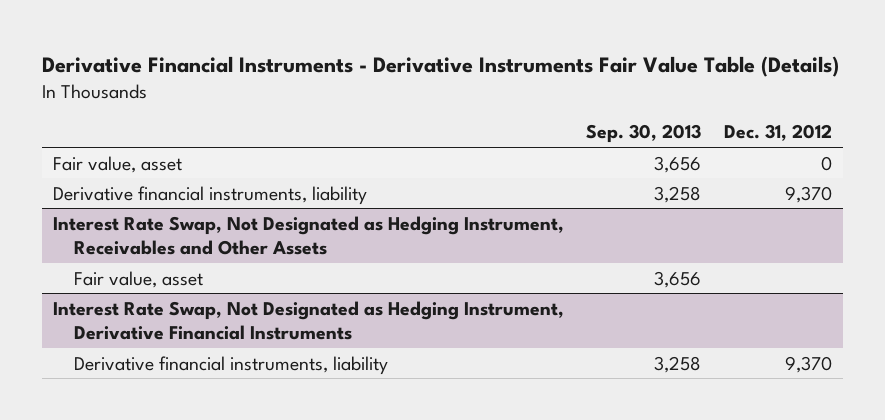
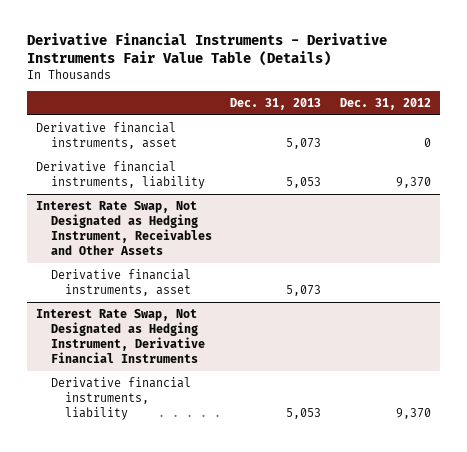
- | Sep. 30, 2013 | Dec. 31, 2012
+ | Dec. 31, 2013 | Dec. 31, 2012
- Fair value, asset | 3,656 | 0
+ Derivative financial instruments, asset | 5,073 | 0
@ Interest Rate Swap, Not Designated as Hedging Instrument, Receivables and Other Assets
- Fair value, asset | 3,656 |
+ Derivative financial instruments, asset | 5,073 |

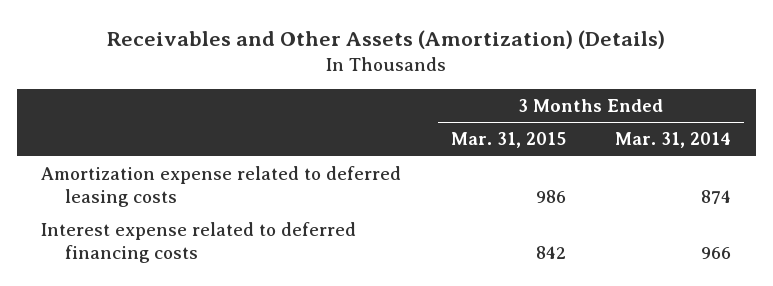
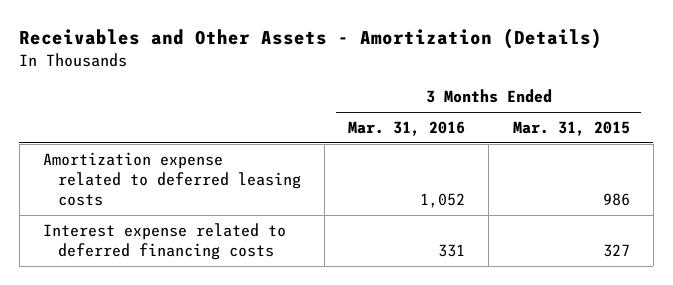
- Receivables and Other Assets (Amortization) (Details)
+ Receivables and Other Assets - Amortization (Details)
- | 3 Months Ended Mar. 31, 2015 | 3 Months Ended Mar. 31, 2014
+ | 3 Months Ended Mar. 31, 2016 | 3 Months Ended Mar. 31, 2015
- Interest expense related to deferred financing costs | 842 | 966
+ Interest expense related to deferred financing costs | 331 | 327

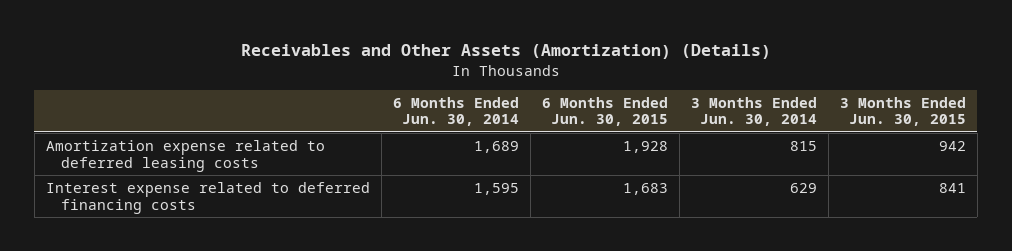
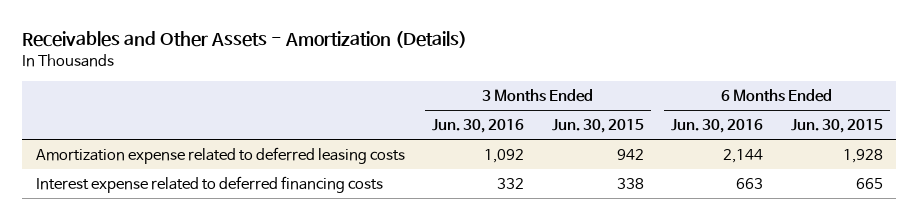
- Receivables and Other Assets (Amortization) (Details)
+ Receivables and Other Assets - Amortization (Details)
- | 6 Months Ended Jun. 30, 2014 | 6 Months Ended Jun. 30, 2015 | 3 Months Ended Jun. 30, 2014 | 3 Months Ended Jun. 30, 2015
+ | 3 Months Ended Jun. 30, 2016 | 3 Months Ended Jun. 30, 2015 | 6 Months Ended Jun. 30, 2016 | 6 Months Ended Jun. 30, 2015
- Interest expense related to deferred financing costs | 1,595 | 1,683 | 629 | 841
+ Interest expense related to deferred financing costs | 332 | 338 | 663 | 665

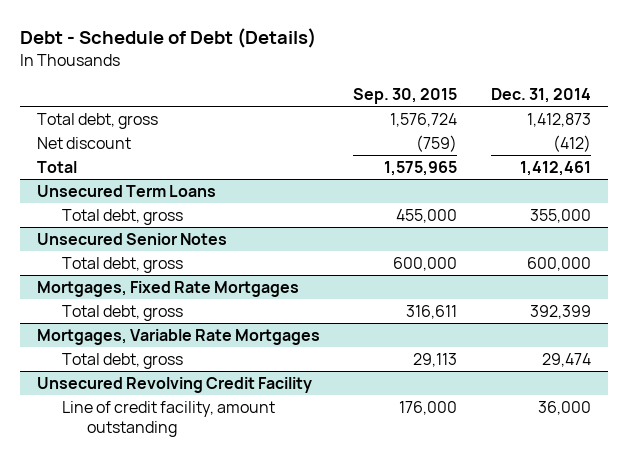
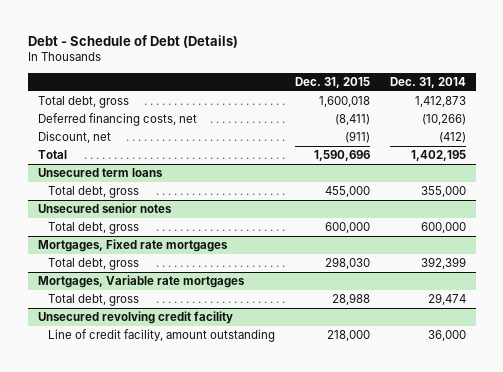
- | Sep. 30, 2015 | Dec. 31, 2014
+ | Dec. 31, 2015 | Dec. 31, 2014
- Net discount | (759) | (412)
- Total | 1,575,965 | 1,412,461
- Unsecured Term Loans
+ Deferred financing costs, net | (8,411) | (10,266)
+ Discount, net | (911) | (412)
+ Total | 1,590,696 | 1,402,195
+ Unsecured term loans
- Unsecured Senior Notes
+ Unsecured senior notes
- Mortgages, Fixed Rate Mortgages
+ Mortgages, Fixed rate mortgages
- Mortgages, Variable Rate Mortgages
+ Mortgages, Variable rate mortgages
- Unsecured Revolving Credit Facility
+ Unsecured revolving credit facility

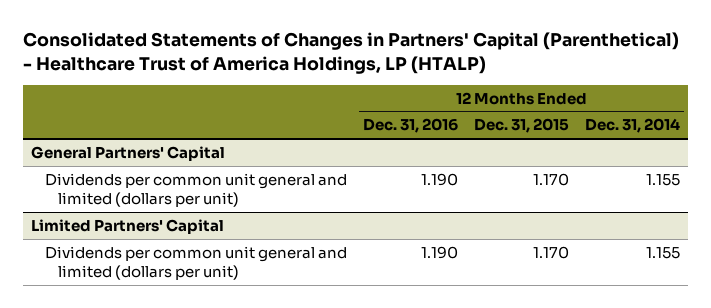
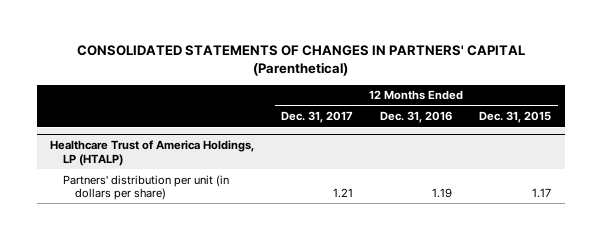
- Consolidated Statements of Changes in Partners' Capital (Parenthetical) - Healthcare Trust of America Holdings, LP (HTALP)
+ CONSOLIDATED STATEMENTS OF CHANGES IN PARTNERS' CAPITAL (Parenthetical)
- | 12 Months Ended Dec. 31, 2016 | 12 Months Ended Dec. 31, 2015 | 12 Months Ended Dec. 31, 2014
+ | 12 Months Ended Dec. 31, 2017 | 12 Months Ended Dec. 31, 2016 | 12 Months Ended Dec. 31, 2015
- General Partners' Capital
- Dividends per common unit general and limited (dollars per unit) | 1.190 | 1.170 | 1.155
- Limited Partners' Capital
- Dividends per common unit general and limited (dollars per unit) | 1.190 | 1.170 | 1.155
+ Healthcare Trust of America Holdings, LP (HTALP)
+ Partners' distribution per unit (in dollars per share) | 1.21 | 1.19 | 1.17

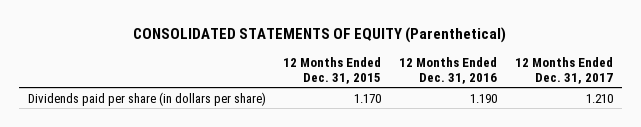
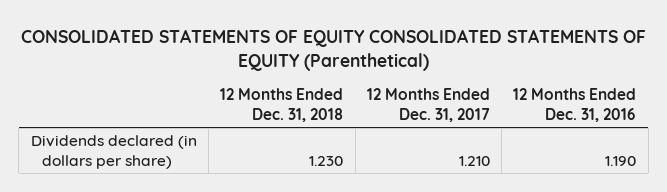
- CONSOLIDATED STATEMENTS OF EQUITY (Parenthetical)
+ CONSOLIDATED STATEMENTS OF EQUITY CONSOLIDATED STATEMENTS OF EQUITY (Parenthetical)
- | 12 Months Ended Dec. 31, 2015 | 12 Months Ended Dec. 31, 2016 | 12 Months Ended Dec. 31, 2017
+ | 12 Months Ended Dec. 31, 2018 | 12 Months Ended Dec. 31, 2017 | 12 Months Ended Dec. 31, 2016
- Dividends paid per share (in dollars per share) | 1.170 | 1.190 | 1.210
+ Dividends declared (in dollars per share) | 1.230 | 1.210 | 1.190

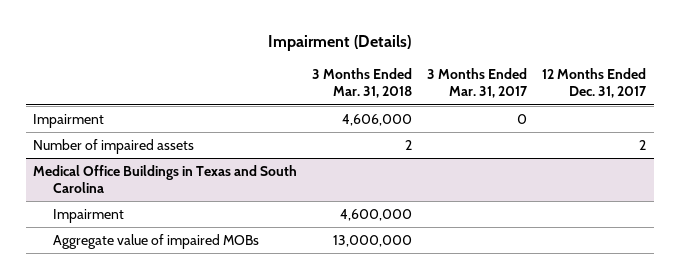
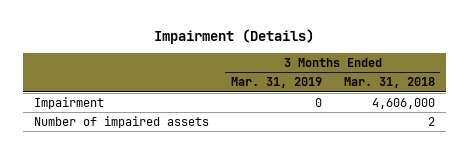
- | 3 Months Ended Mar. 31, 2018 | 3 Months Ended Mar. 31, 2017 | 12 Months Ended Dec. 31, 2017
+ | 3 Months Ended Mar. 31, 2019 | 3 Months Ended Mar. 31, 2018
- Medical Office Buildings in Texas and South Carolina
- Impairment | 4,600,000 | |
- Aggregate value of impaired MOBs | 13,000,000 | |

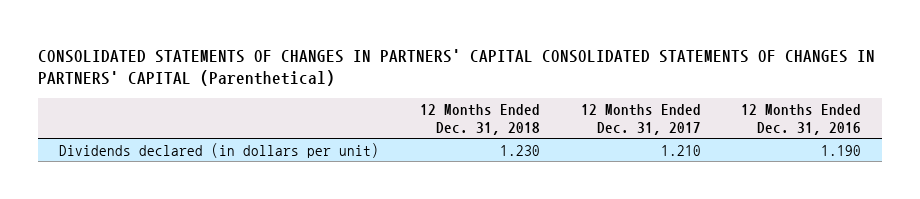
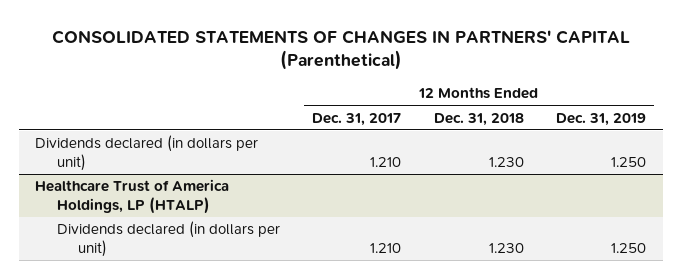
- CONSOLIDATED STATEMENTS OF CHANGES IN PARTNERS' CAPITAL CONSOLIDATED STATEMENTS OF CHANGES IN PARTNERS' CAPITAL (Parenthetical)
+ CONSOLIDATED STATEMENTS OF CHANGES IN PARTNERS' CAPITAL (Parenthetical)
- | 12 Months Ended Dec. 31, 2018 | 12 Months Ended Dec. 31, 2017 | 12 Months Ended Dec. 31, 2016
+ | 12 Months Ended Dec. 31, 2017 | 12 Months Ended Dec. 31, 2018 | 12 Months Ended Dec. 31, 2019
+ Healthcare Trust of America Holdings, LP (HTALP)
+ Dividends declared (in dollars per unit) | 1.210 | 1.230 | 1.250

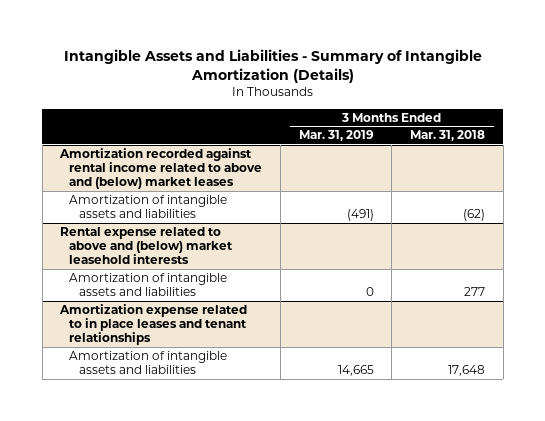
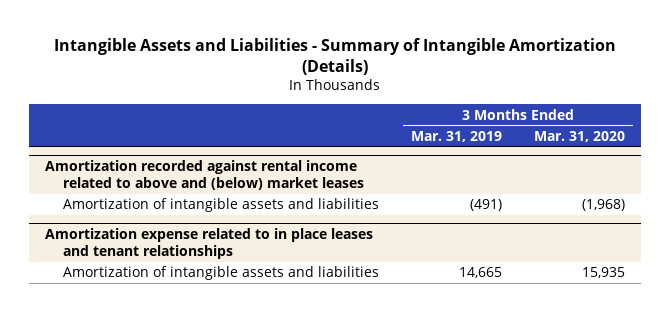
- | 3 Months Ended Mar. 31, 2019 | 3 Months Ended Mar. 31, 2018
+ | 3 Months Ended Mar. 31, 2019 | 3 Months Ended Mar. 31, 2020
- Rental expense related to above and (below) market leasehold interests
- Amortization of intangible assets and liabilities | 0 | 277

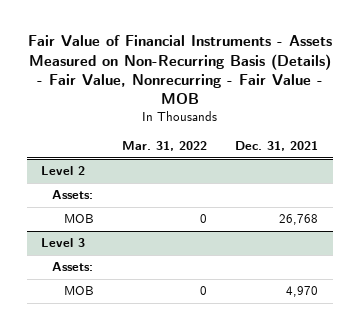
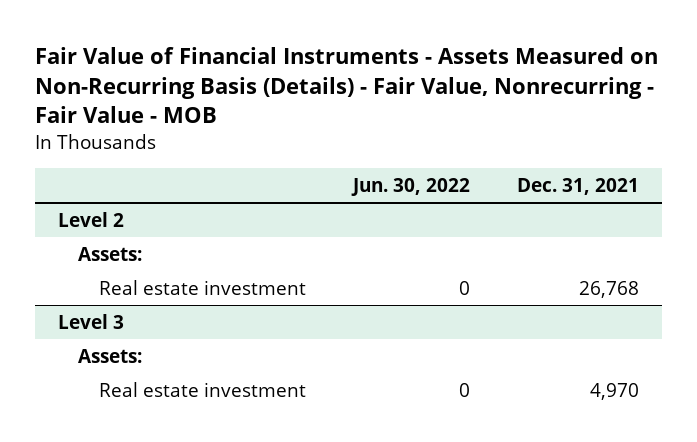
- | Mar. 31, 2022 | Dec. 31, 2021
+ | Jun. 30, 2022 | Dec. 31, 2021
@ Level 2
- MOB | 0 | 26,768
+ Real estate investment | 0 | 26,768
@ Level 3
- MOB | 0 | 4,970
+ Real estate investment | 0 | 4,970

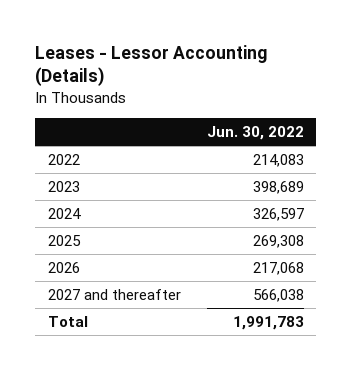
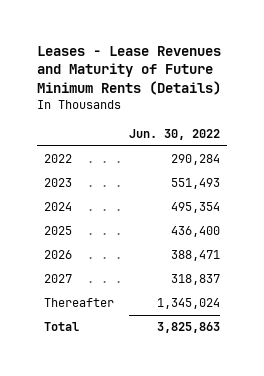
- Leases - Lessor Accounting (Details)
+ Leases - Lease Revenues and Maturity of Future Minimum Rents (Details)
- 2022 | 214,083
- 2023 | 398,689
- 2024 | 326,597
- 2025 | 269,308
- 2026 | 217,068
- 2027 and thereafter | 566,038
- Total | 1,991,783
+ 2022 | 290,284
+ 2023 | 551,493
+ 2024 | 495,354
+ 2025 | 436,400
+ 2026 | 388,471
+ 2027 | 318,837
+ Thereafter | 1,345,024
+ Total | 3,825,863

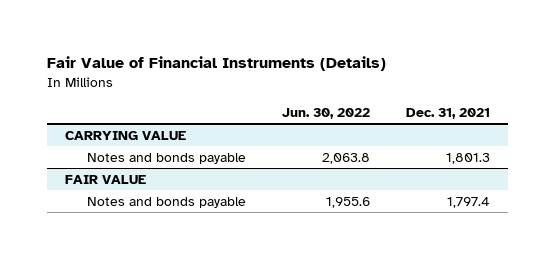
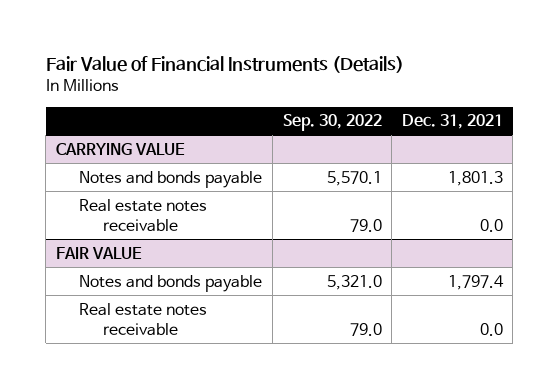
- | Jun. 30, 2022 | Dec. 31, 2021
+ | Sep. 30, 2022 | Dec. 31, 2021
@ CARRYING VALUE
+ Real estate notes receivable | 79.0 | 0.0
@ FAIR VALUE
+ Real estate notes receivable | 79.0 | 0.0

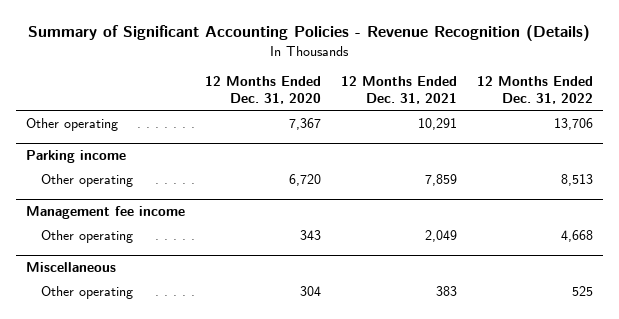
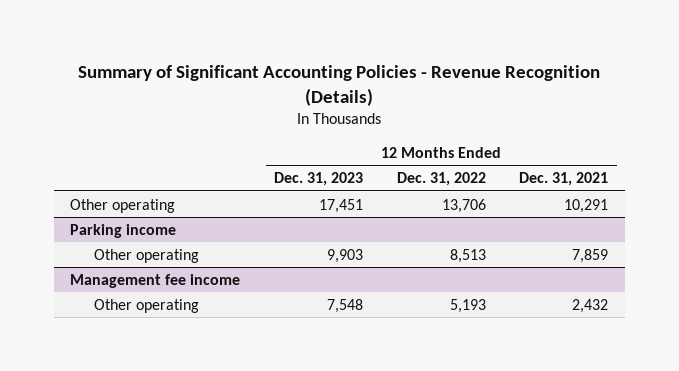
- | 12 Months Ended Dec. 31, 2020 | 12 Months Ended Dec. 31, 2021 | 12 Months Ended Dec. 31, 2022
+ | 12 Months Ended Dec. 31, 2023 | 12 Months Ended Dec. 31, 2022 | 12 Months Ended Dec. 31, 2021
@ Management fee income
- Other operating | 343 | 2,049 | 4,668
- Miscellaneous
- Other operating | 304 | 383 | 525
@ Management fee income
+ Other operating | 7,548 | 5,193 | 2,432

